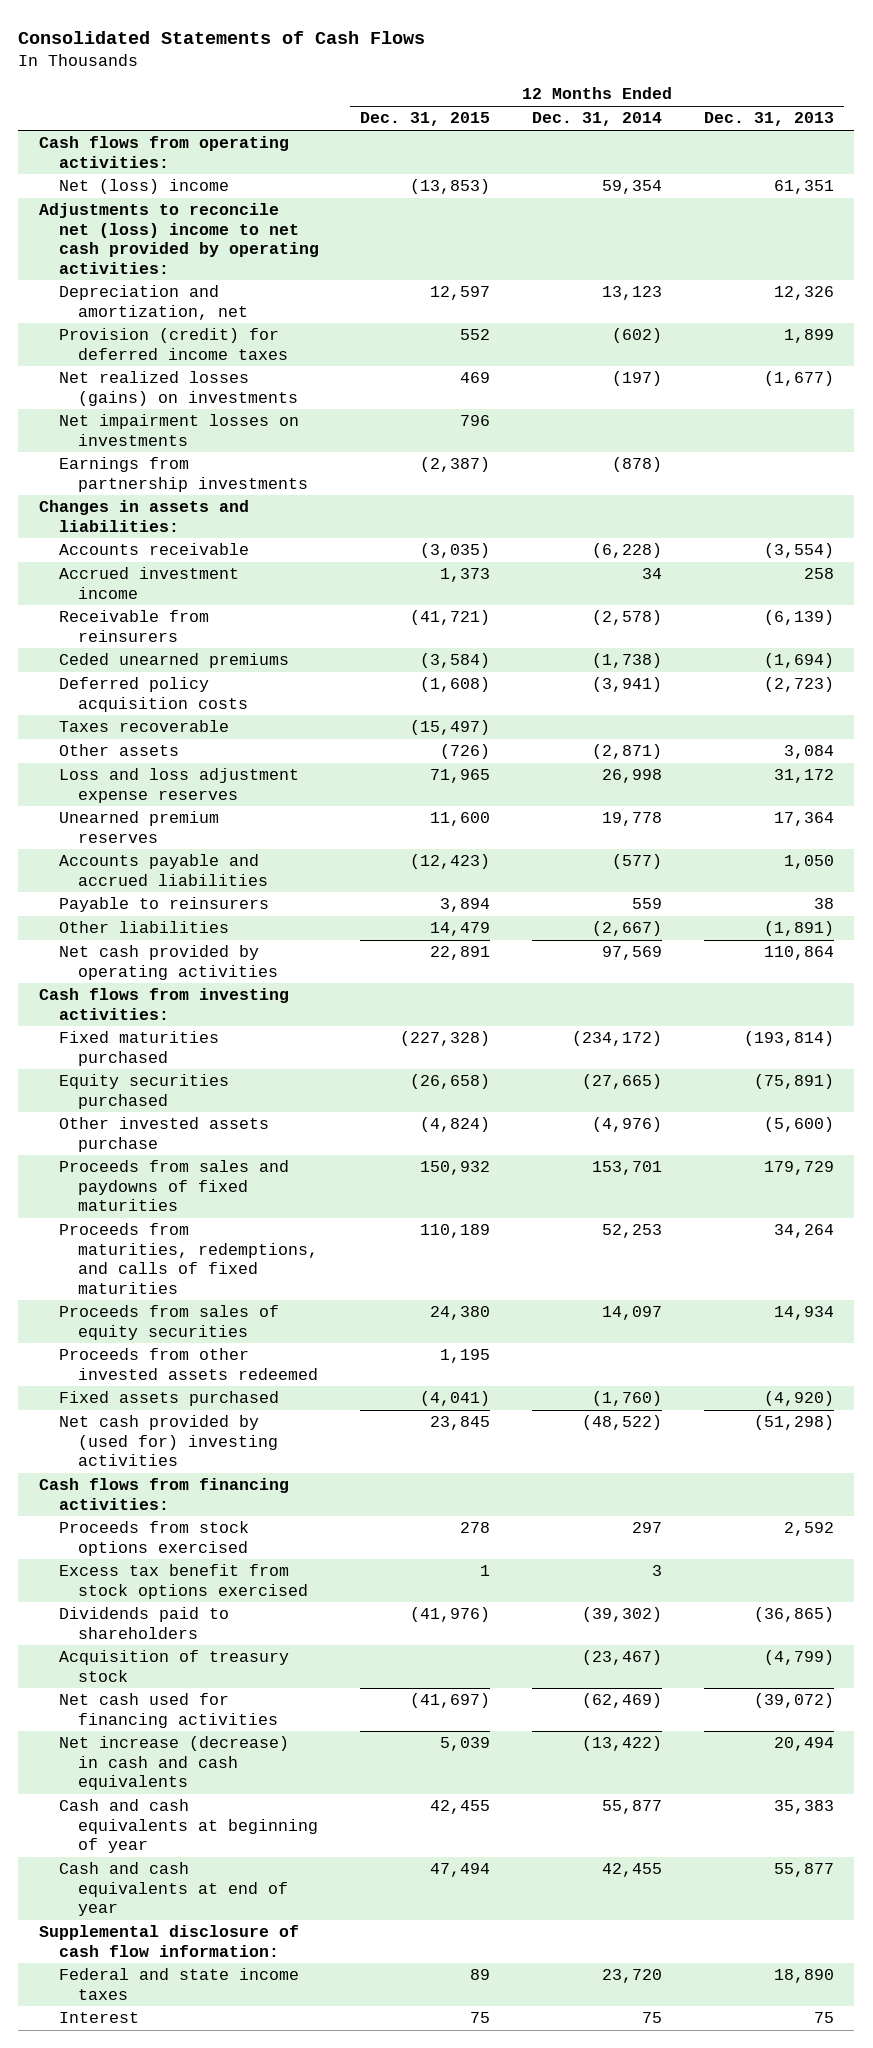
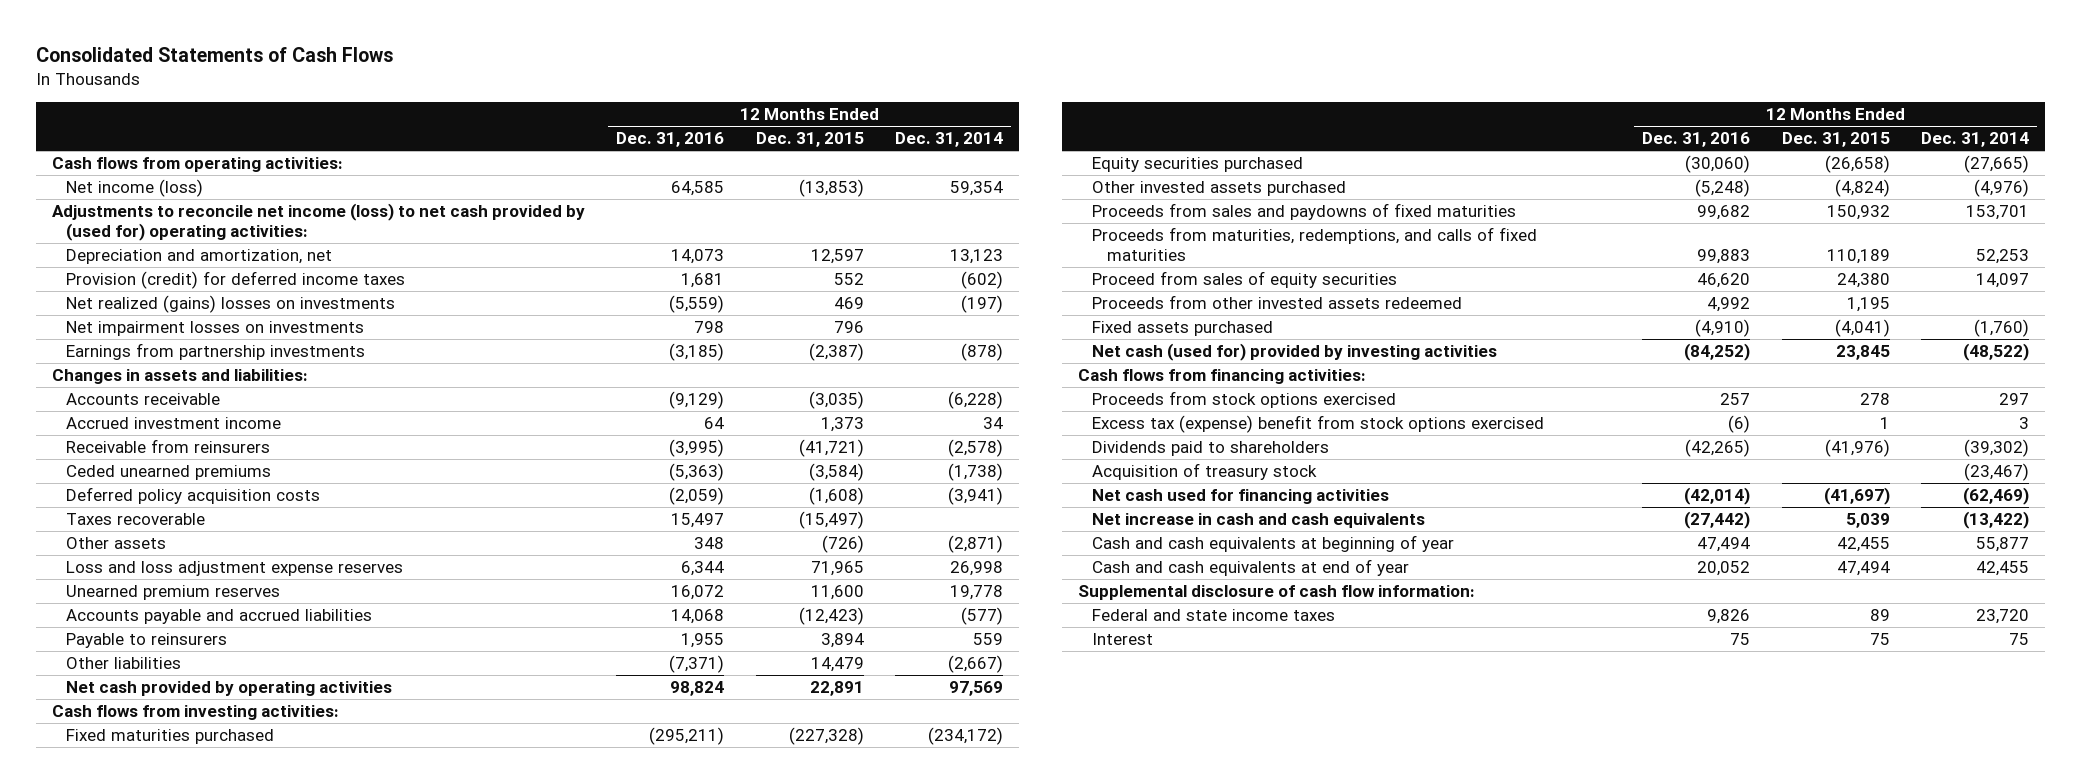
- | 12 Months Ended Dec. 31, 2015 | 12 Months Ended Dec. 31, 2014 | 12 Months Ended Dec. 31, 2013
+ | 12 Months Ended Dec. 31, 2016 | 12 Months Ended Dec. 31, 2015 | 12 Months Ended Dec. 31, 2014
- Net (loss) income | (13,853) | 59,354 | 61,351
- Adjustments to reconcile net (loss) income to net cash provided by operating activities:
+ Net income (loss) | 64,585 | (13,853) | 59,354
+ Adjustments to reconcile net income (loss) to net cash provided by (used for) operating activities:
- Net realized losses (gains) on investments | 469 | (197) | (1,677)
+ Net realized (gains) losses on investments | (5,559) | 469 | (197)
- Other invested assets purchase | (4,824) | (4,976) | (5,600)
+ Other invested assets purchased | (5,248) | (4,824) | (4,976)
- Proceeds from sales of equity securities | 24,380 | 14,097 | 14,934
+ Proceed from sales of equity securities | 46,620 | 24,380 | 14,097
- Net cash provided by (used for) investing activities | 23,845 | (48,522) | (51,298)
+ Net cash (used for) provided by investing activities | (84,252) | 23,845 | (48,522)
- Excess tax benefit from stock options exercised | 1 | 3 |
+ Excess tax (expense) benefit from stock options exercised | (6) | 1 | 3
- Net increase (decrease) in cash and cash equivalents | 5,039 | (13,422) | 20,494
+ Net increase in cash and cash equivalents | (27,442) | 5,039 | (13,422)

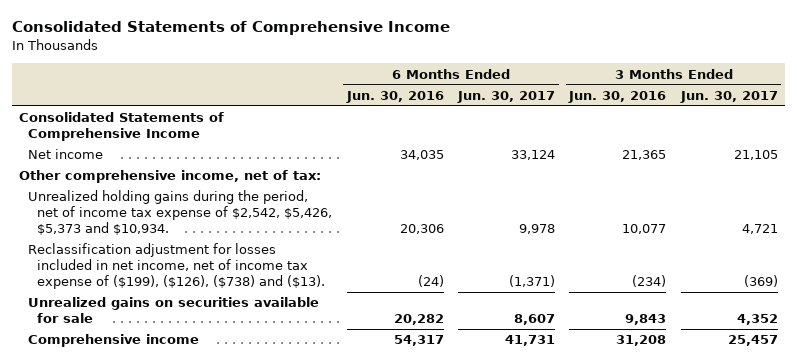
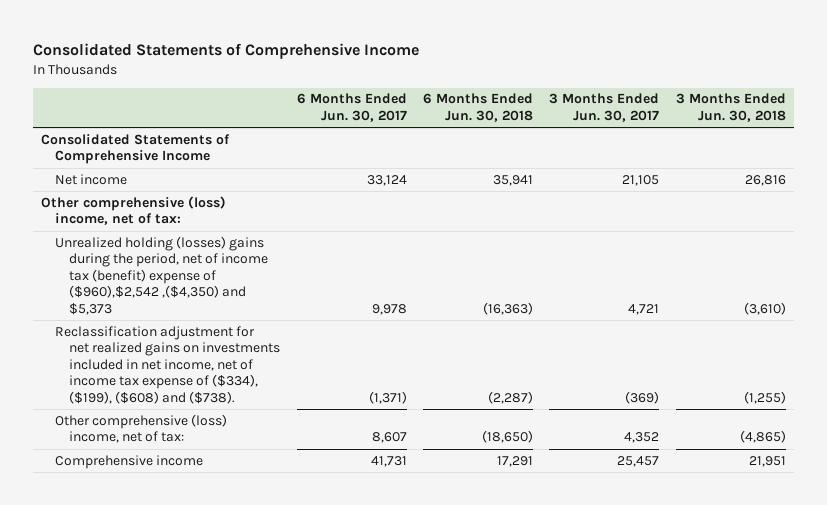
- | 6 Months Ended Jun. 30, 2016 | 6 Months Ended Jun. 30, 2017 | 3 Months Ended Jun. 30, 2016 | 3 Months Ended Jun. 30, 2017
+ | 6 Months Ended Jun. 30, 2017 | 6 Months Ended Jun. 30, 2018 | 3 Months Ended Jun. 30, 2017 | 3 Months Ended Jun. 30, 2018
- Other comprehensive income, net of tax:
- Unrealized holding gains during the period, net of income tax expense of $2,542, $5,426, $5,373 and $10,934. | 20,306 | 9,978 | 10,077 | 4,721
- Reclassification adjustment for losses included in net income, net of income tax expense of ($199), ($126), ($738) and ($13). | (24) | (1,371) | (234) | (369)
- Unrealized gains on securities available for sale | 20,282 | 8,607 | 9,843 | 4,352
+ Other comprehensive (loss) income, net of tax:
+ Unrealized holding (losses) gains during the period, net of income tax (benefit) expense of ($960),$2,542 ,($4,350) and $5,373 | 9,978 | (16,363) | 4,721 | (3,610)
+ Reclassification adjustment for net realized gains on investments included in net income, net of income tax expense of ($334), ($199), ($608) and ($738). | (1,371) | (2,287) | (369) | (1,255)
+ Other comprehensive (loss) income, net of tax: | 8,607 | (18,650) | 4,352 | (4,865)

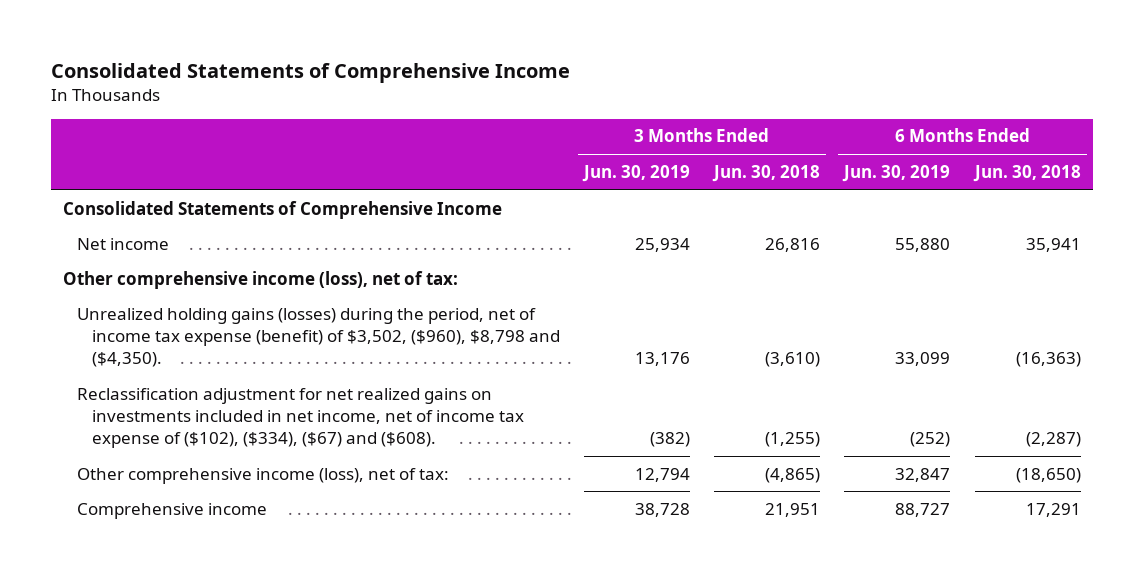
- | 6 Months Ended Jun. 30, 2017 | 6 Months Ended Jun. 30, 2018 | 3 Months Ended Jun. 30, 2017 | 3 Months Ended Jun. 30, 2018
+ | 3 Months Ended Jun. 30, 2019 | 3 Months Ended Jun. 30, 2018 | 6 Months Ended Jun. 30, 2019 | 6 Months Ended Jun. 30, 2018
- Other comprehensive (loss) income, net of tax:
- Unrealized holding (losses) gains during the period, net of income tax (benefit) expense of ($960),$2,542 ,($4,350) and $5,373 | 9,978 | (16,363) | 4,721 | (3,610)
- Reclassification adjustment for net realized gains on investments included in net income, net of income tax expense of ($334), ($199), ($608) and ($738). | (1,371) | (2,287) | (369) | (1,255)
- Other comprehensive (loss) income, net of tax: | 8,607 | (18,650) | 4,352 | (4,865)
+ Other comprehensive income (loss), net of tax:
+ Unrealized holding gains (losses) during the period, net of income tax expense (benefit) of $3,502, ($960), $8,798 and ($4,350). | 13,176 | (3,610) | 33,099 | (16,363)
+ Reclassification adjustment for net realized gains on investments included in net income, net of income tax expense of ($102), ($334), ($67) and ($608). | (382) | (1,255) | (252) | (2,287)
+ Other comprehensive income (loss), net of tax: | 12,794 | (4,865) | 32,847 | (18,650)

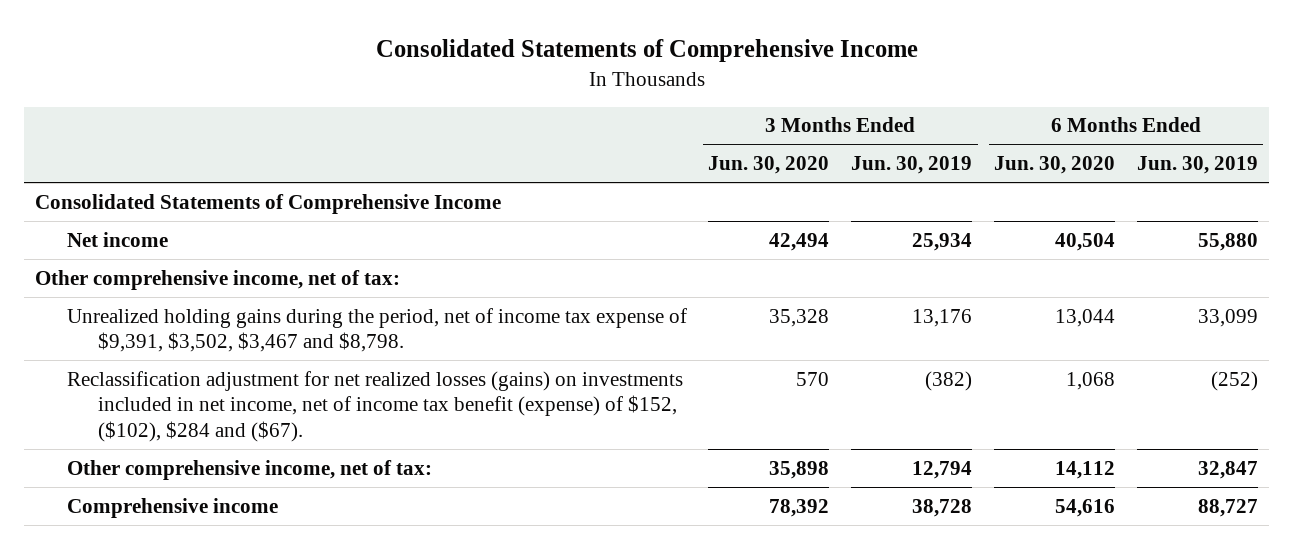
- | 3 Months Ended Jun. 30, 2019 | 3 Months Ended Jun. 30, 2018 | 6 Months Ended Jun. 30, 2019 | 6 Months Ended Jun. 30, 2018
+ | 3 Months Ended Jun. 30, 2020 | 3 Months Ended Jun. 30, 2019 | 6 Months Ended Jun. 30, 2020 | 6 Months Ended Jun. 30, 2019
- Other comprehensive income (loss), net of tax:
- Unrealized holding gains (losses) during the period, net of income tax expense (benefit) of $3,502, ($960), $8,798 and ($4,350). | 13,176 | (3,610) | 33,099 | (16,363)
- Reclassification adjustment for net realized gains on investments included in net income, net of income tax expense of ($102), ($334), ($67) and ($608). | (382) | (1,255) | (252) | (2,287)
- Other comprehensive income (loss), net of tax: | 12,794 | (4,865) | 32,847 | (18,650)
+ Other comprehensive income, net of tax:
+ Unrealized holding gains during the period, net of income tax expense of $9,391, $3,502, $3,467 and $8,798. | 35,328 | 13,176 | 13,044 | 33,099
+ Reclassification adjustment for net realized losses (gains) on investments included in net income, net of income tax benefit (expense) of $152, ($102), $284 and ($67). | 570 | (382) | 1,068 | (252)
+ Other comprehensive income, net of tax: | 35,898 | 12,794 | 14,112 | 32,847

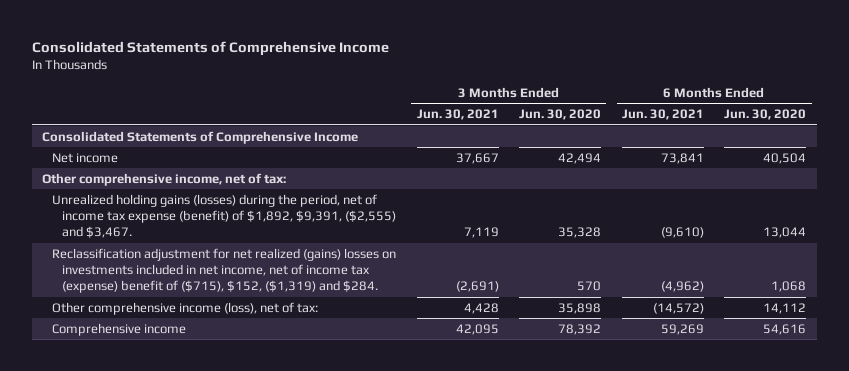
- | 3 Months Ended Jun. 30, 2020 | 3 Months Ended Jun. 30, 2019 | 6 Months Ended Jun. 30, 2020 | 6 Months Ended Jun. 30, 2019
+ | 3 Months Ended Jun. 30, 2021 | 3 Months Ended Jun. 30, 2020 | 6 Months Ended Jun. 30, 2021 | 6 Months Ended Jun. 30, 2020
- Unrealized holding gains during the period, net of income tax expense of $9,391, $3,502, $3,467 and $8,798. | 35,328 | 13,176 | 13,044 | 33,099
- Reclassification adjustment for net realized losses (gains) on investments included in net income, net of income tax benefit (expense) of $152, ($102), $284 and ($67). | 570 | (382) | 1,068 | (252)
- Other comprehensive income, net of tax: | 35,898 | 12,794 | 14,112 | 32,847
+ Unrealized holding gains (losses) during the period, net of income tax expense (benefit) of $1,892, $9,391, ($2,555) and $3,467. | 7,119 | 35,328 | (9,610) | 13,044
+ Reclassification adjustment for net realized (gains) losses on investments included in net income, net of income tax (expense) benefit of ($715), $152, ($1,319) and $284. | (2,691) | 570 | (4,962) | 1,068
+ Other comprehensive income (loss), net of tax: | 4,428 | 35,898 | (14,572) | 14,112

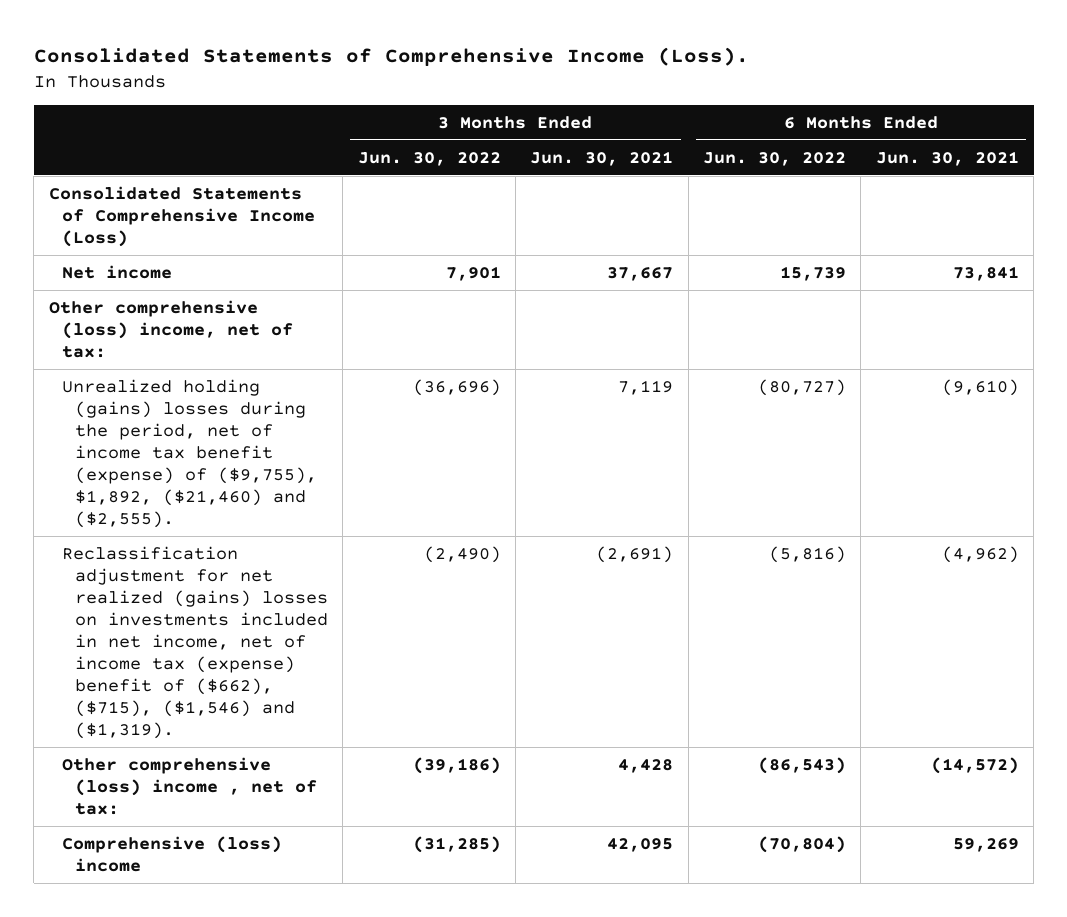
- Consolidated Statements of Comprehensive Income
+ Consolidated Statements of Comprehensive Income (Loss).
- | 3 Months Ended Jun. 30, 2021 | 3 Months Ended Jun. 30, 2020 | 6 Months Ended Jun. 30, 2021 | 6 Months Ended Jun. 30, 2020
+ | 3 Months Ended Jun. 30, 2022 | 3 Months Ended Jun. 30, 2021 | 6 Months Ended Jun. 30, 2022 | 6 Months Ended Jun. 30, 2021
- Consolidated Statements of Comprehensive Income
+ Consolidated Statements of Comprehensive Income (Loss)
- Other comprehensive income, net of tax:
- Unrealized holding gains (losses) during the period, net of income tax expense (benefit) of $1,892, $9,391, ($2,555) and $3,467. | 7,119 | 35,328 | (9,610) | 13,044
- Reclassification adjustment for net realized (gains) losses on investments included in net income, net of income tax (expense) benefit of ($715), $152, ($1,319) and $284. | (2,691) | 570 | (4,962) | 1,068
- Other comprehensive income (loss), net of tax: | 4,428 | 35,898 | (14,572) | 14,112
- Comprehensive income | 42,095 | 78,392 | 59,269 | 54,616
+ Other comprehensive (loss) income, net of tax:
+ Unrealized holding (gains) losses during the period, net of income tax benefit (expense) of ($9,755), $1,892, ($21,460) and ($2,555). | (36,696) | 7,119 | (80,727) | (9,610)
+ Reclassification adjustment for net realized (gains) losses on investments included in net income, net of income tax (expense) benefit of ($662), ($715), ($1,546) and ($1,319). | (2,490) | (2,691) | (5,816) | (4,962)
+ Other comprehensive (loss) income , net of tax: | (39,186) | 4,428 | (86,543) | (14,572)
+ Comprehensive (loss) income | (31,285) | 42,095 | (70,804) | 59,269

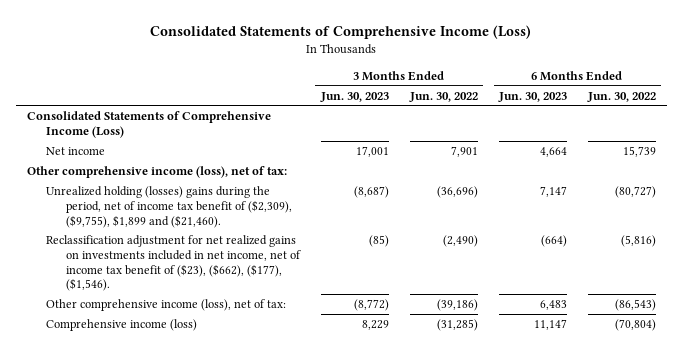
- Consolidated Statements of Comprehensive Income (Loss).
+ Consolidated Statements of Comprehensive Income (Loss)
- | 3 Months Ended Jun. 30, 2022 | 3 Months Ended Jun. 30, 2021 | 6 Months Ended Jun. 30, 2022 | 6 Months Ended Jun. 30, 2021
+ | 3 Months Ended Jun. 30, 2023 | 3 Months Ended Jun. 30, 2022 | 6 Months Ended Jun. 30, 2023 | 6 Months Ended Jun. 30, 2022
- Other comprehensive (loss) income, net of tax:
- Unrealized holding (gains) losses during the period, net of income tax benefit (expense) of ($9,755), $1,892, ($21,460) and ($2,555). | (36,696) | 7,119 | (80,727) | (9,610)
- Reclassification adjustment for net realized (gains) losses on investments included in net income, net of income tax (expense) benefit of ($662), ($715), ($1,546) and ($1,319). | (2,490) | (2,691) | (5,816) | (4,962)
- Other comprehensive (loss) income , net of tax: | (39,186) | 4,428 | (86,543) | (14,572)
- Comprehensive (loss) income | (31,285) | 42,095 | (70,804) | 59,269
+ Other comprehensive income (loss), net of tax:
+ Unrealized holding (losses) gains during the period, net of income tax benefit of ($2,309), ($9,755), $1,899 and ($21,460). | (8,687) | (36,696) | 7,147 | (80,727)
+ Reclassification adjustment for net realized gains on investments included in net income, net of income tax benefit of ($23), ($662), ($177), ($1,546). | (85) | (2,490) | (664) | (5,816)
+ Other comprehensive income (loss), net of tax: | (8,772) | (39,186) | 6,483 | (86,543)
+ Comprehensive income (loss) | 8,229 | (31,285) | 11,147 | (70,804)

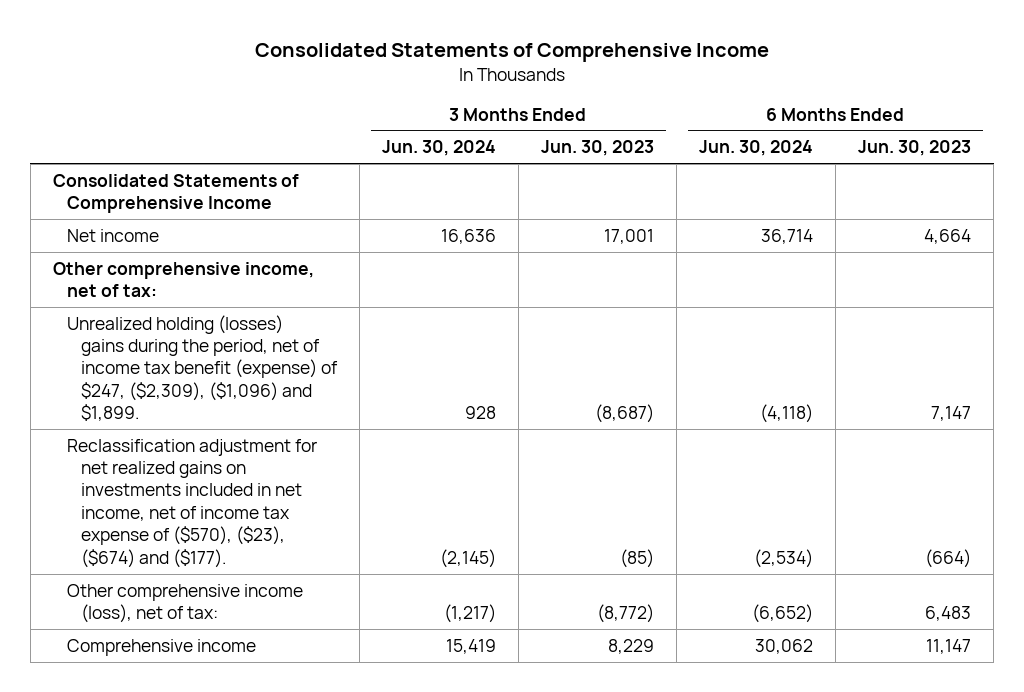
- Consolidated Statements of Comprehensive Income (Loss)
+ Consolidated Statements of Comprehensive Income
- | 3 Months Ended Jun. 30, 2023 | 3 Months Ended Jun. 30, 2022 | 6 Months Ended Jun. 30, 2023 | 6 Months Ended Jun. 30, 2022
+ | 3 Months Ended Jun. 30, 2024 | 3 Months Ended Jun. 30, 2023 | 6 Months Ended Jun. 30, 2024 | 6 Months Ended Jun. 30, 2023
- Consolidated Statements of Comprehensive Income (Loss)
+ Consolidated Statements of Comprehensive Income
- Other comprehensive income (loss), net of tax:
- Unrealized holding (losses) gains during the period, net of income tax benefit of ($2,309), ($9,755), $1,899 and ($21,460). | (8,687) | (36,696) | 7,147 | (80,727)
- Reclassification adjustment for net realized gains on investments included in net income, net of income tax benefit of ($23), ($662), ($177), ($1,546). | (85) | (2,490) | (664) | (5,816)
+ Other comprehensive income, net of tax:
+ Unrealized holding (losses) gains during the period, net of income tax benefit (expense) of $247, ($2,309), ($1,096) and $1,899. | 928 | (8,687) | (4,118) | 7,147
+ Reclassification adjustment for net realized gains on investments included in net income, net of income tax expense of ($570), ($23), ($674) and ($177). | (2,145) | (85) | (2,534) | (664)
- Comprehensive income (loss) | 8,229 | (31,285) | 11,147 | (70,804)
+ Comprehensive income | 15,419 | 8,229 | 30,062 | 11,147

